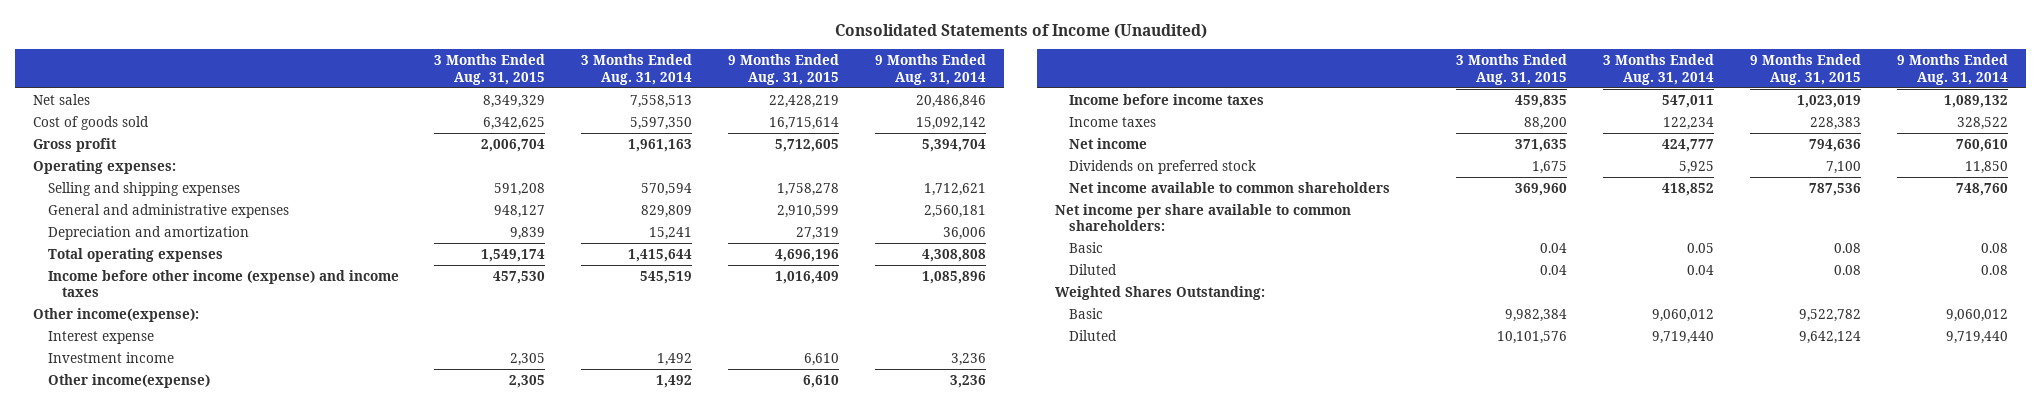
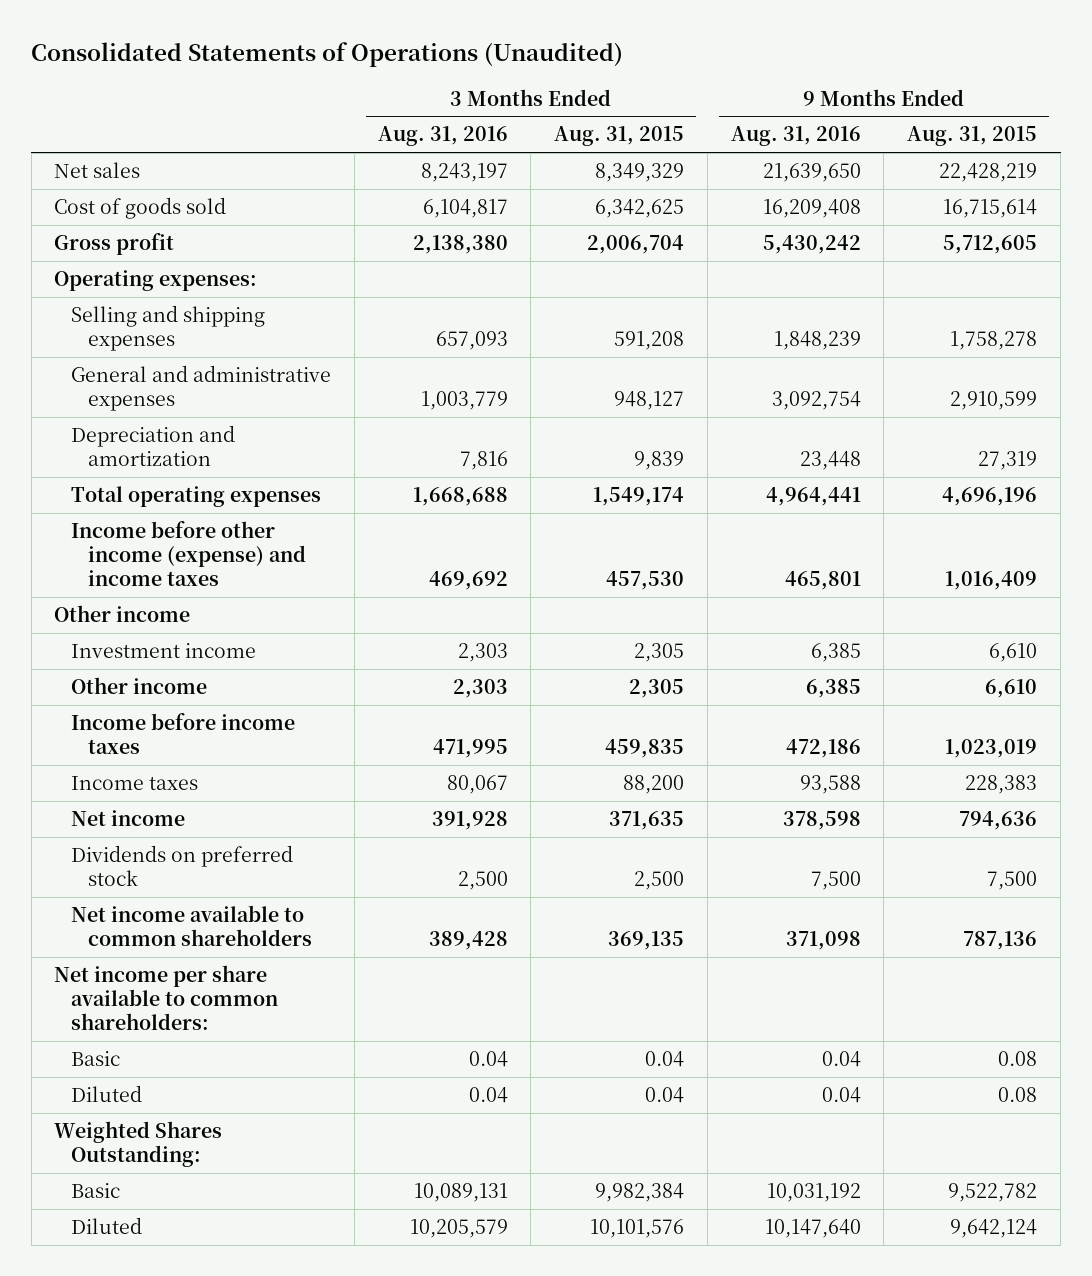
- Consolidated Statements of Income (Unaudited)
+ Consolidated Statements of Operations (Unaudited)
- | 3 Months Ended Aug. 31, 2015 | 3 Months Ended Aug. 31, 2014 | 9 Months Ended Aug. 31, 2015 | 9 Months Ended Aug. 31, 2014
+ | 3 Months Ended Aug. 31, 2016 | 3 Months Ended Aug. 31, 2015 | 9 Months Ended Aug. 31, 2016 | 9 Months Ended Aug. 31, 2015
- Other income(expense):
- Interest expense
+ Other income
- Other income(expense) | 2,305 | 1,492 | 6,610 | 3,236
+ Other income | 2,303 | 2,305 | 6,385 | 6,610
- Dividends on preferred stock | 1,675 | 5,925 | 7,100 | 11,850
- Net income available to common shareholders | 369,960 | 418,852 | 787,536 | 748,760
+ Dividends on preferred stock | 2,500 | 2,500 | 7,500 | 7,500
+ Net income available to common shareholders | 389,428 | 369,135 | 371,098 | 787,136

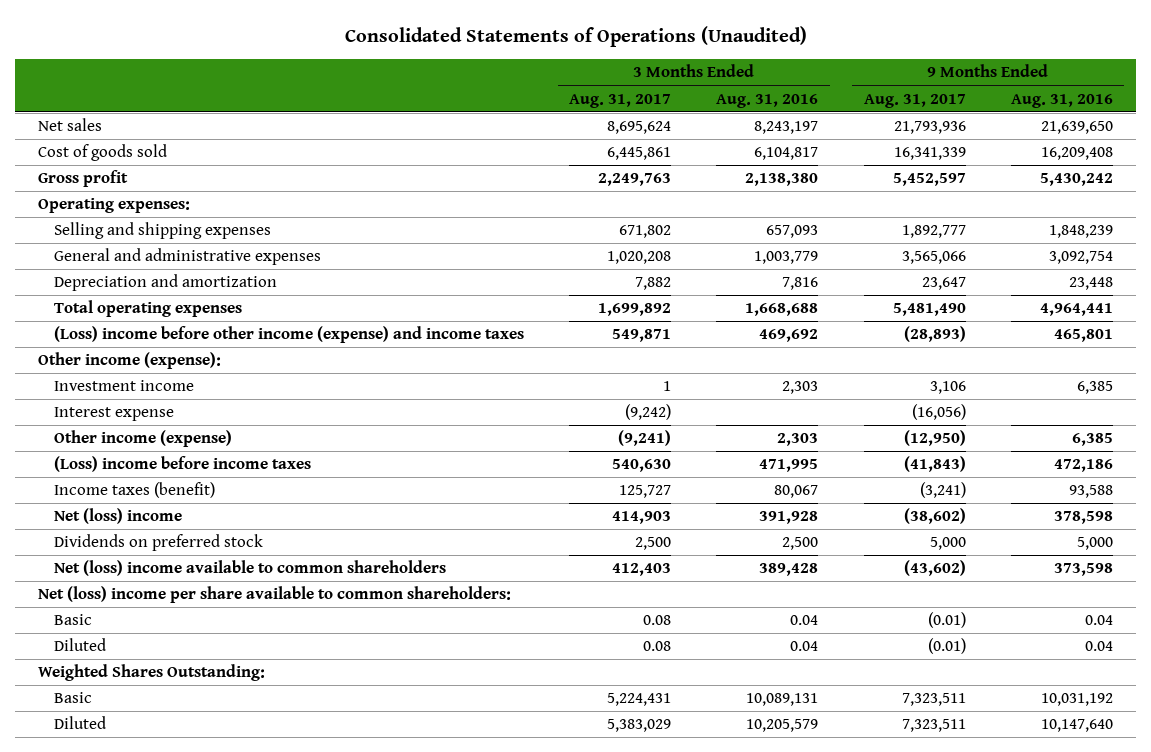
- | 3 Months Ended Aug. 31, 2016 | 3 Months Ended Aug. 31, 2015 | 9 Months Ended Aug. 31, 2016 | 9 Months Ended Aug. 31, 2015
+ | 3 Months Ended Aug. 31, 2017 | 3 Months Ended Aug. 31, 2016 | 9 Months Ended Aug. 31, 2017 | 9 Months Ended Aug. 31, 2016
- Income before other income (expense) and income taxes | 469,692 | 457,530 | 465,801 | 1,016,409
- Other income
+ (Loss) income before other income (expense) and income taxes | 549,871 | 469,692 | (28,893) | 465,801
+ Other income (expense):
- Other income | 2,303 | 2,305 | 6,385 | 6,610
- Income before income taxes | 471,995 | 459,835 | 472,186 | 1,023,019
- Income taxes | 80,067 | 88,200 | 93,588 | 228,383
- Net income | 391,928 | 371,635 | 378,598 | 794,636
- Dividends on preferred stock | 2,500 | 2,500 | 7,500 | 7,500
- Net income available to common shareholders | 389,428 | 369,135 | 371,098 | 787,136
- Net income per share available to common shareholders:
+ Interest expense | (9,242) | | (16,056) |
+ Other income (expense) | (9,241) | 2,303 | (12,950) | 6,385
+ (Loss) income before income taxes | 540,630 | 471,995 | (41,843) | 472,186
+ Income taxes (benefit) | 125,727 | 80,067 | (3,241) | 93,588
+ Net (loss) income | 414,903 | 391,928 | (38,602) | 378,598
+ Dividends on preferred stock | 2,500 | 2,500 | 5,000 | 5,000
+ Net (loss) income available to common shareholders | 412,403 | 389,428 | (43,602) | 373,598
+ Net (loss) income per share available to common shareholders:

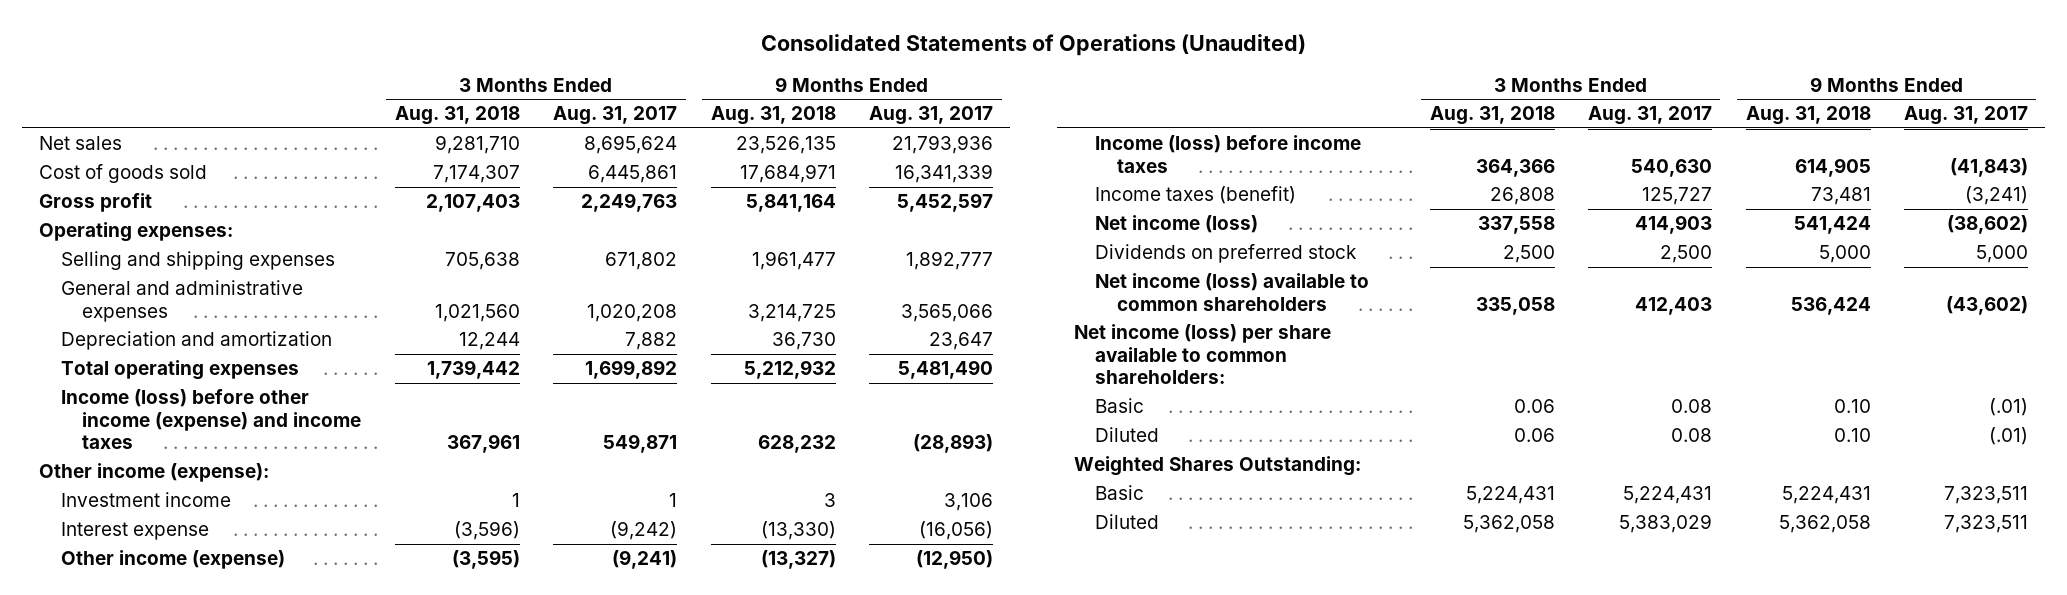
- | 3 Months Ended Aug. 31, 2017 | 3 Months Ended Aug. 31, 2016 | 9 Months Ended Aug. 31, 2017 | 9 Months Ended Aug. 31, 2016
+ | 3 Months Ended Aug. 31, 2018 | 3 Months Ended Aug. 31, 2017 | 9 Months Ended Aug. 31, 2018 | 9 Months Ended Aug. 31, 2017
- (Loss) income before other income (expense) and income taxes | 549,871 | 469,692 | (28,893) | 465,801
+ Income (loss) before other income (expense) and income taxes | 367,961 | 549,871 | 628,232 | (28,893)
- (Loss) income before income taxes | 540,630 | 471,995 | (41,843) | 472,186
+ Income (loss) before income taxes | 364,366 | 540,630 | 614,905 | (41,843)
- Net (loss) income | 414,903 | 391,928 | (38,602) | 378,598
+ Net income (loss) | 337,558 | 414,903 | 541,424 | (38,602)
- Net (loss) income available to common shareholders | 412,403 | 389,428 | (43,602) | 373,598
- Net (loss) income per share available to common shareholders:
- Basic | 0.08 | 0.04 | (0.01) | 0.04
- Diluted | 0.08 | 0.04 | (0.01) | 0.04
+ Net income (loss) available to common shareholders | 335,058 | 412,403 | 536,424 | (43,602)
+ Net income (loss) per share available to common shareholders:
+ Basic | 0.06 | 0.08 | 0.10 | (.01)
+ Diluted | 0.06 | 0.08 | 0.10 | (.01)

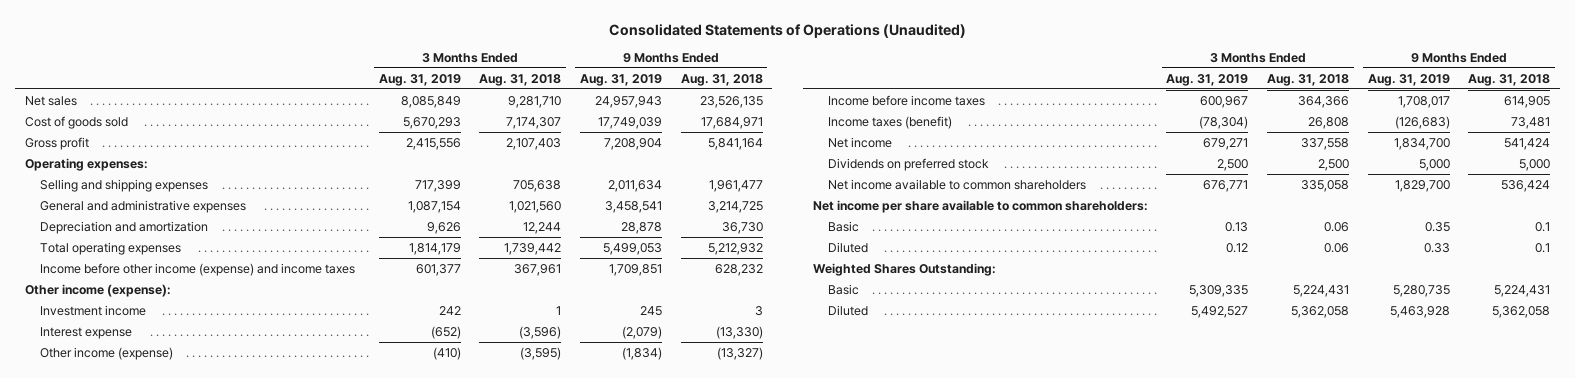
- | 3 Months Ended Aug. 31, 2018 | 3 Months Ended Aug. 31, 2017 | 9 Months Ended Aug. 31, 2018 | 9 Months Ended Aug. 31, 2017
+ | 3 Months Ended Aug. 31, 2019 | 3 Months Ended Aug. 31, 2018 | 9 Months Ended Aug. 31, 2019 | 9 Months Ended Aug. 31, 2018
- Income (loss) before other income (expense) and income taxes | 367,961 | 549,871 | 628,232 | (28,893)
+ Income before other income (expense) and income taxes | 601,377 | 367,961 | 1,709,851 | 628,232
- Income (loss) before income taxes | 364,366 | 540,630 | 614,905 | (41,843)
+ Income before income taxes | 600,967 | 364,366 | 1,708,017 | 614,905
- Net income (loss) | 337,558 | 414,903 | 541,424 | (38,602)
+ Net income | 679,271 | 337,558 | 1,834,700 | 541,424
- Net income (loss) available to common shareholders | 335,058 | 412,403 | 536,424 | (43,602)
- Net income (loss) per share available to common shareholders:
- Basic | 0.06 | 0.08 | 0.10 | (.01)
- Diluted | 0.06 | 0.08 | 0.10 | (.01)
+ Net income available to common shareholders | 676,771 | 335,058 | 1,829,700 | 536,424
+ Net income per share available to common shareholders:
+ Basic | 0.13 | 0.06 | 0.35 | 0.1
+ Diluted | 0.12 | 0.06 | 0.33 | 0.1

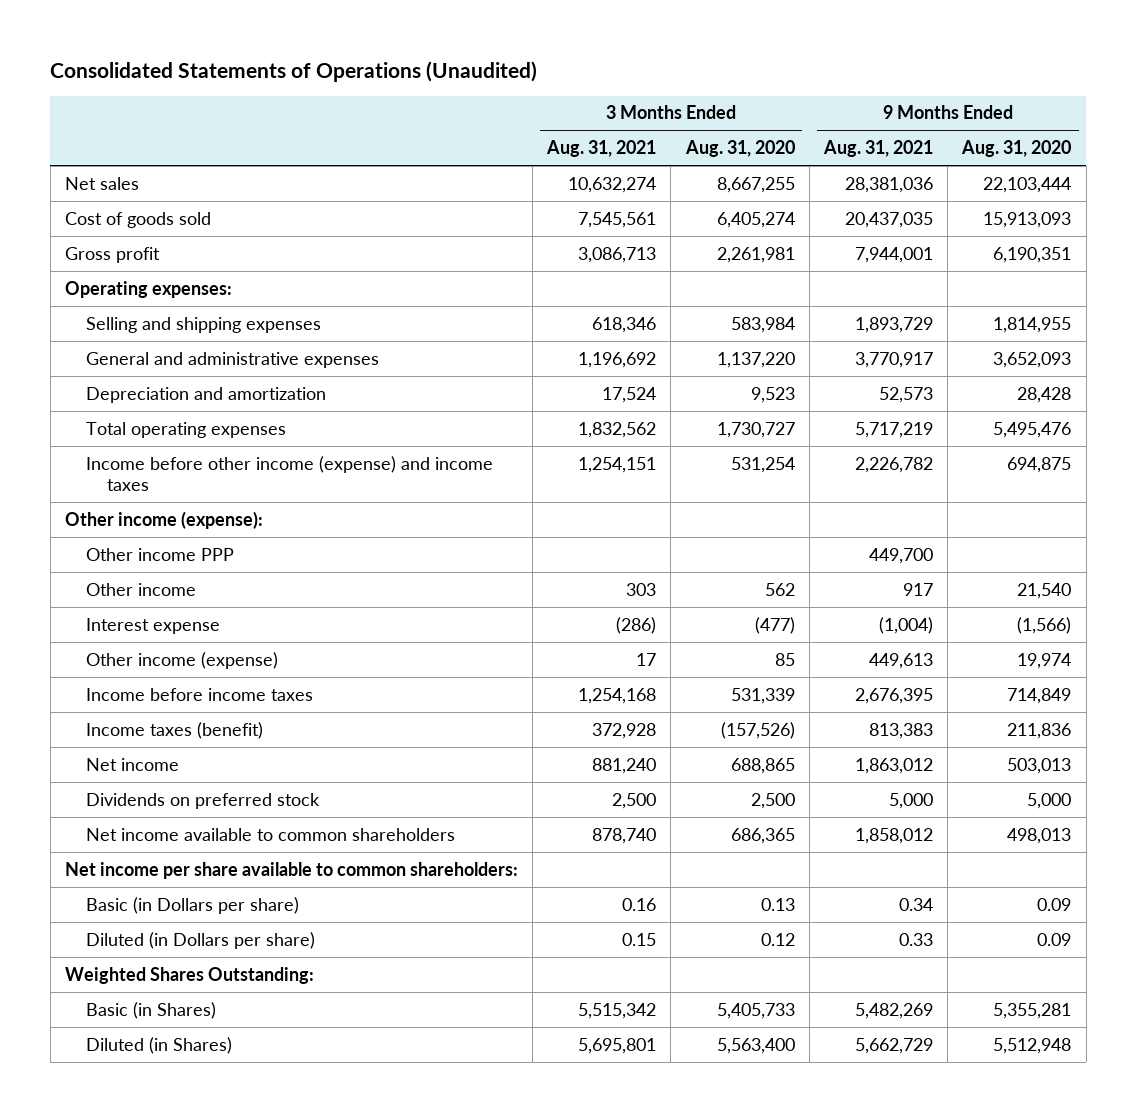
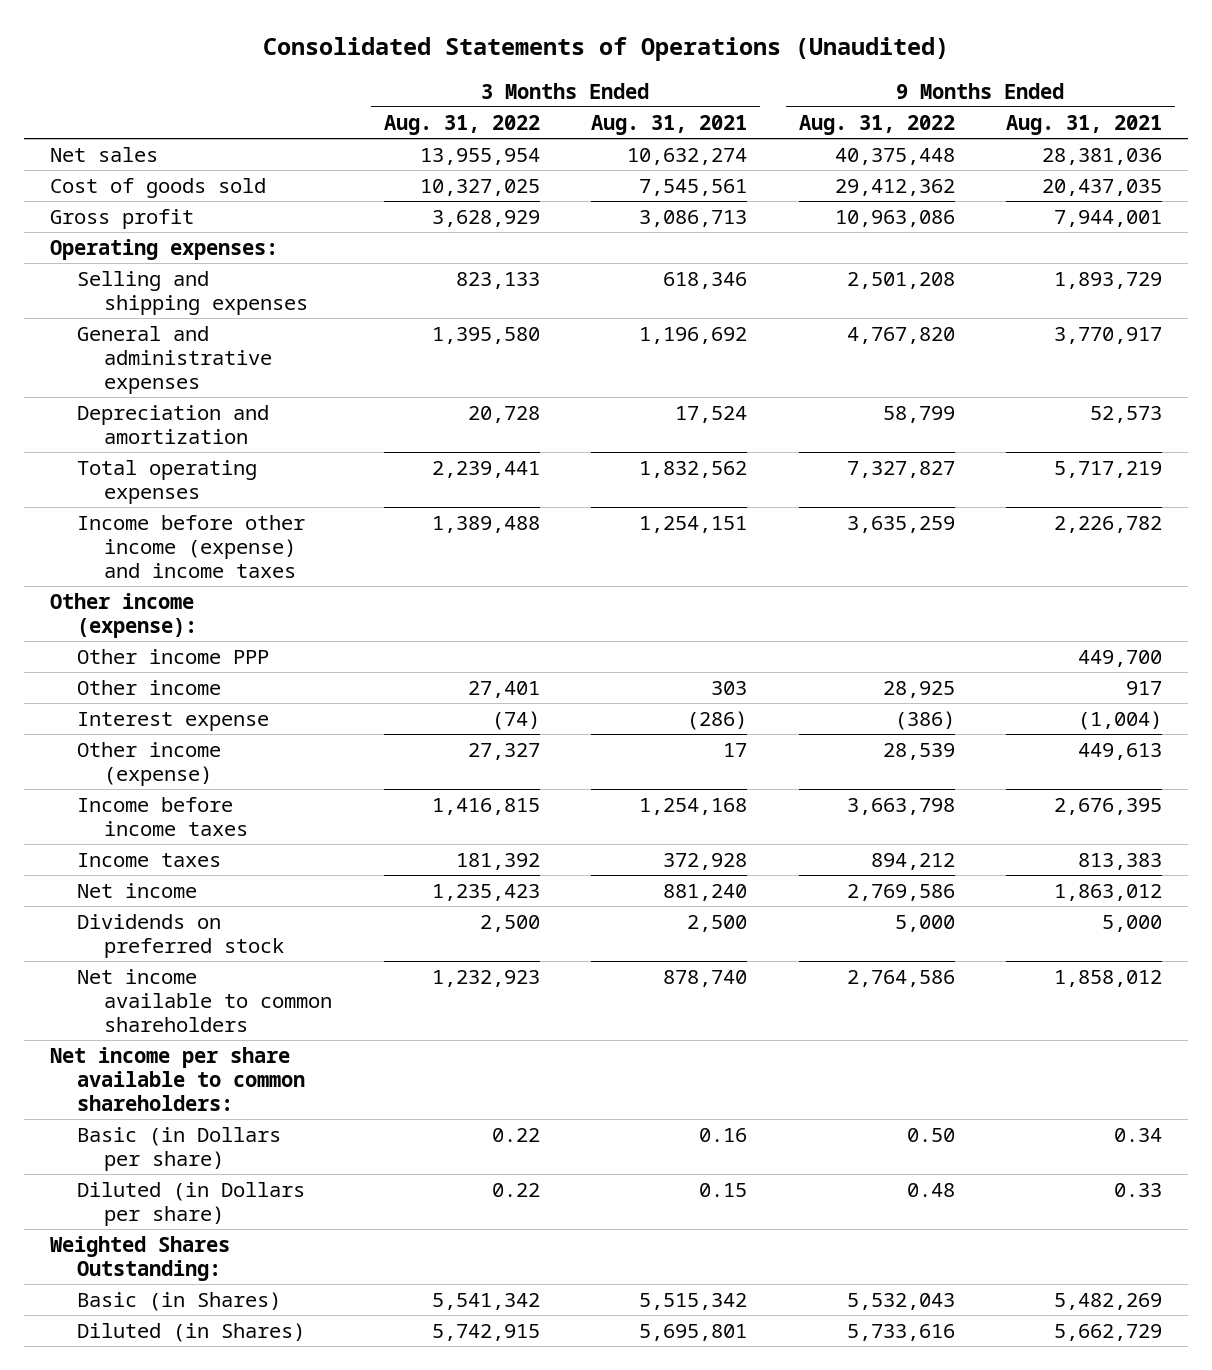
- | 3 Months Ended Aug. 31, 2021 | 3 Months Ended Aug. 31, 2020 | 9 Months Ended Aug. 31, 2021 | 9 Months Ended Aug. 31, 2020
+ | 3 Months Ended Aug. 31, 2022 | 3 Months Ended Aug. 31, 2021 | 9 Months Ended Aug. 31, 2022 | 9 Months Ended Aug. 31, 2021
- Income taxes (benefit) | 372,928 | (157,526) | 813,383 | 211,836
+ Income taxes | 181,392 | 372,928 | 894,212 | 813,383

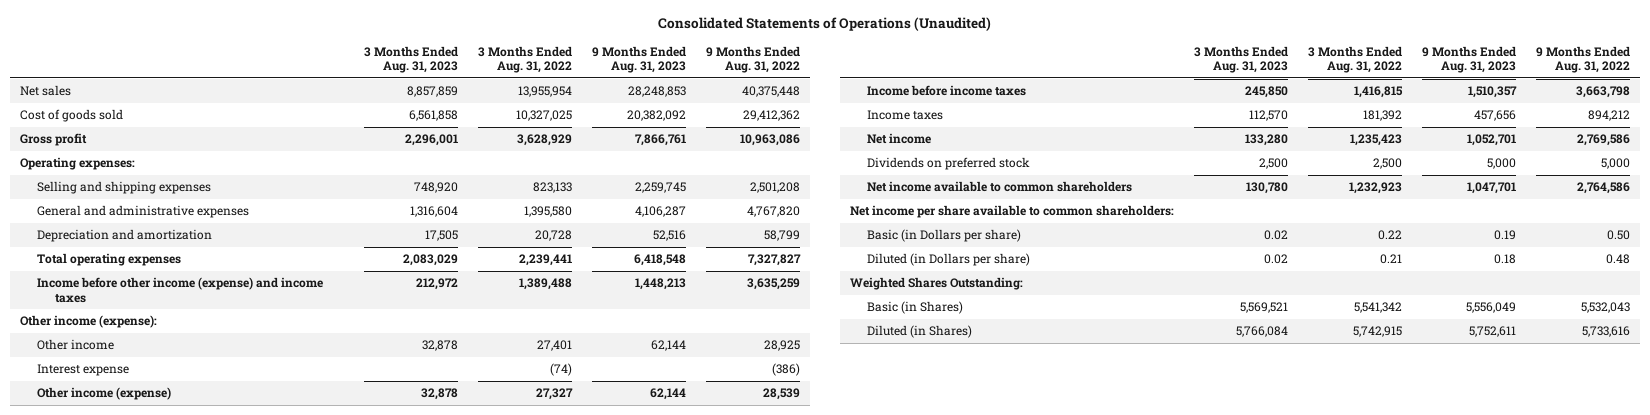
- | 3 Months Ended Aug. 31, 2022 | 3 Months Ended Aug. 31, 2021 | 9 Months Ended Aug. 31, 2022 | 9 Months Ended Aug. 31, 2021
+ | 3 Months Ended Aug. 31, 2023 | 3 Months Ended Aug. 31, 2022 | 9 Months Ended Aug. 31, 2023 | 9 Months Ended Aug. 31, 2022
- Other income PPP | | | | 449,700
- Diluted (in Dollars per share) | 0.22 | 0.15 | 0.48 | 0.33
+ Diluted (in Dollars per share) | 0.02 | 0.21 | 0.18 | 0.48

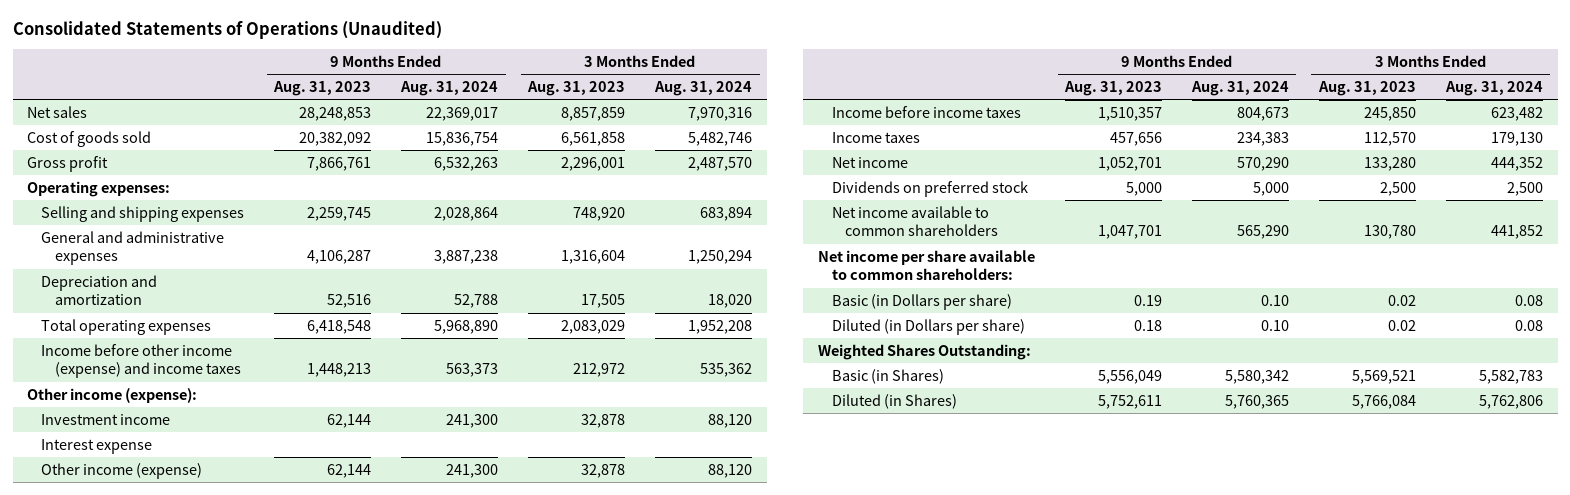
- | 3 Months Ended Aug. 31, 2023 | 3 Months Ended Aug. 31, 2022 | 9 Months Ended Aug. 31, 2023 | 9 Months Ended Aug. 31, 2022
+ | 9 Months Ended Aug. 31, 2023 | 9 Months Ended Aug. 31, 2024 | 3 Months Ended Aug. 31, 2023 | 3 Months Ended Aug. 31, 2024
- Other income | 32,878 | 27,401 | 62,144 | 28,925
+ Investment income | 62,144 | 241,300 | 32,878 | 88,120

